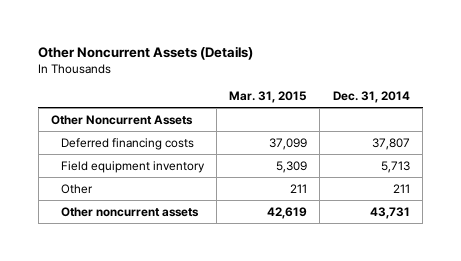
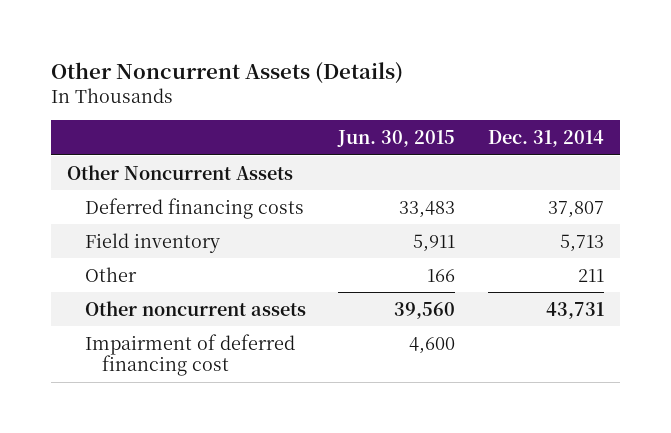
- | Mar. 31, 2015 | Dec. 31, 2014
+ | Jun. 30, 2015 | Dec. 31, 2014
- Field equipment inventory | 5,309 | 5,713
+ Field inventory | 5,911 | 5,713
+ Impairment of deferred financing cost | 4,600 |

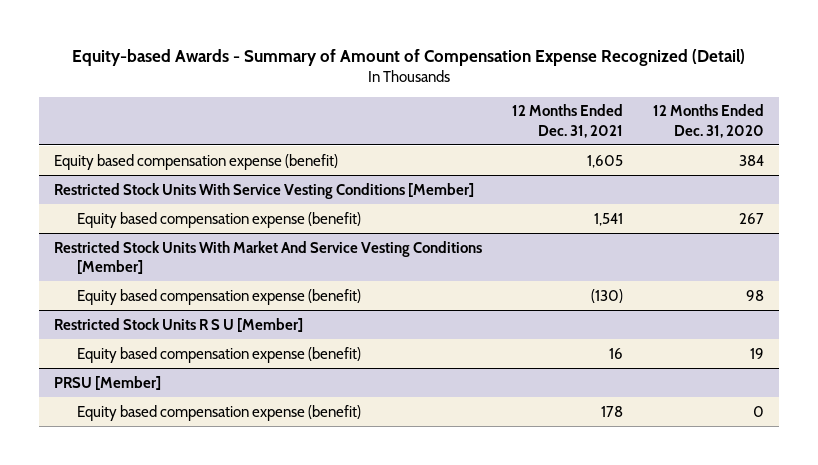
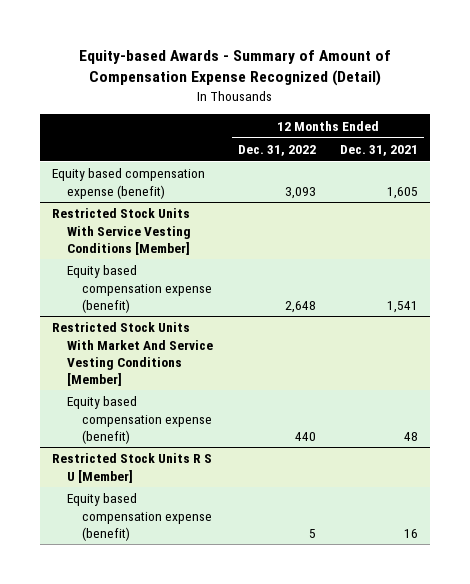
- | 12 Months Ended Dec. 31, 2021 | 12 Months Ended Dec. 31, 2020
+ | 12 Months Ended Dec. 31, 2022 | 12 Months Ended Dec. 31, 2021
@ Restricted Stock Units With Market And Service Vesting Conditions [Member]
- Equity based compensation expense (benefit) | (130) | 98
+ Equity based compensation expense (benefit) | 440 | 48
- PRSU [Member]
- Equity based compensation expense (benefit) | 178 | 0

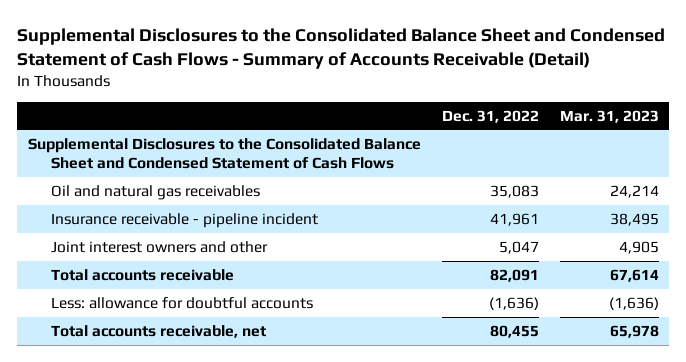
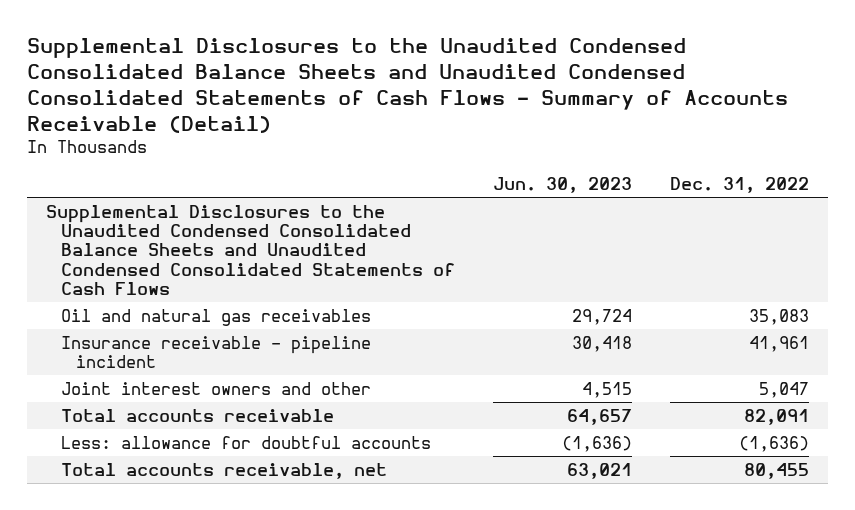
- Supplemental Disclosures to the Consolidated Balance Sheet and Condensed Statement of Cash Flows - Summary of Accounts Receivable (Detail)
+ Supplemental Disclosures to the Unaudited Condensed Consolidated Balance Sheets and Unaudited Condensed Consolidated Statements of Cash Flows - Summary of Accounts Receivable (Detail)
- | Dec. 31, 2022 | Mar. 31, 2023
+ | Jun. 30, 2023 | Dec. 31, 2022
- Supplemental Disclosures to the Consolidated Balance Sheet and Condensed Statement of Cash Flows
+ Supplemental Disclosures to the Unaudited Condensed Consolidated Balance Sheets and Unaudited Condensed Consolidated Statements of Cash Flows

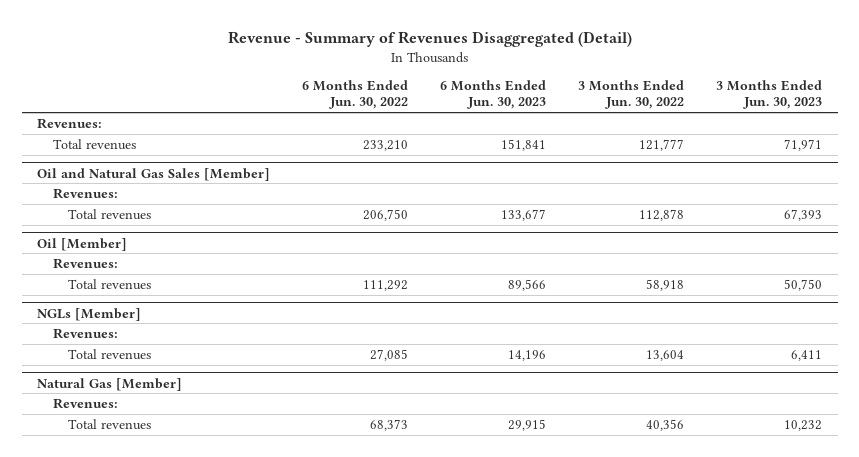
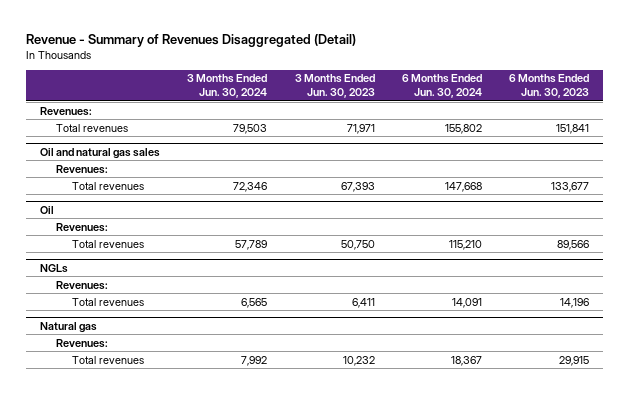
- | 6 Months Ended Jun. 30, 2022 | 6 Months Ended Jun. 30, 2023 | 3 Months Ended Jun. 30, 2022 | 3 Months Ended Jun. 30, 2023
+ | 3 Months Ended Jun. 30, 2024 | 3 Months Ended Jun. 30, 2023 | 6 Months Ended Jun. 30, 2024 | 6 Months Ended Jun. 30, 2023
- Oil and Natural Gas Sales [Member]
+ Oil and natural gas sales
- Oil [Member]
+ Oil
- NGLs [Member]
+ NGLs
- Natural Gas [Member]
+ Natural gas

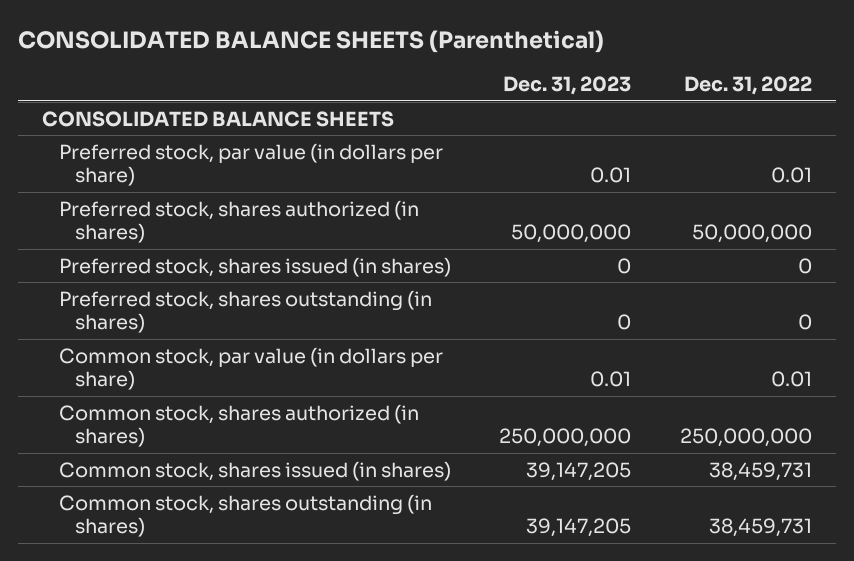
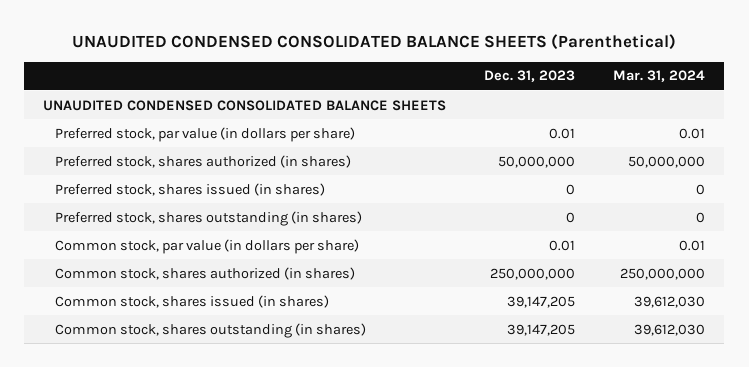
- CONSOLIDATED BALANCE SHEETS (Parenthetical)
+ UNAUDITED CONDENSED CONSOLIDATED BALANCE SHEETS (Parenthetical)
- | Dec. 31, 2023 | Dec. 31, 2022
+ | Dec. 31, 2023 | Mar. 31, 2024
- CONSOLIDATED BALANCE SHEETS
+ UNAUDITED CONDENSED CONSOLIDATED BALANCE SHEETS

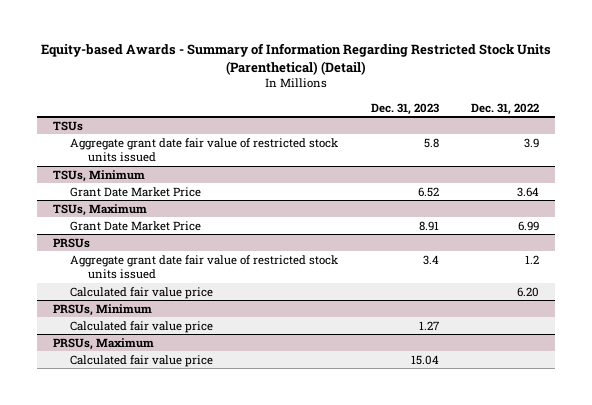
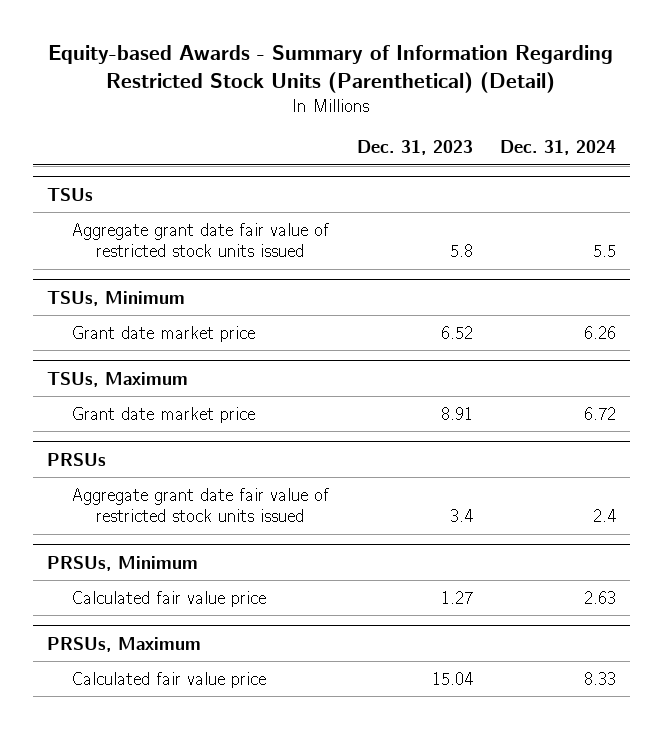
- | Dec. 31, 2023 | Dec. 31, 2022
+ | Dec. 31, 2023 | Dec. 31, 2024
@ TSUs, Minimum
- Grant Date Market Price | 6.52 | 3.64
+ Grant date market price | 6.52 | 6.26
@ TSUs, Maximum
- Grant Date Market Price | 8.91 | 6.99
+ Grant date market price | 8.91 | 6.72
@ PRSUs
- Calculated fair value price | | 6.20

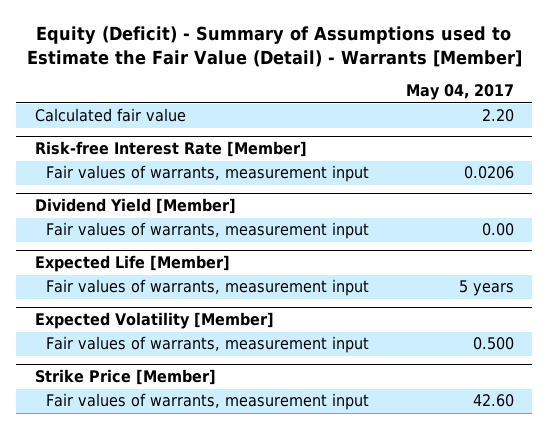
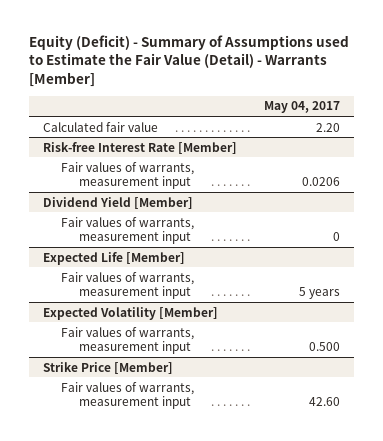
@ Dividend Yield [Member]
- Fair values of warrants, measurement input | 0.00
+ Fair values of warrants, measurement input | 0

